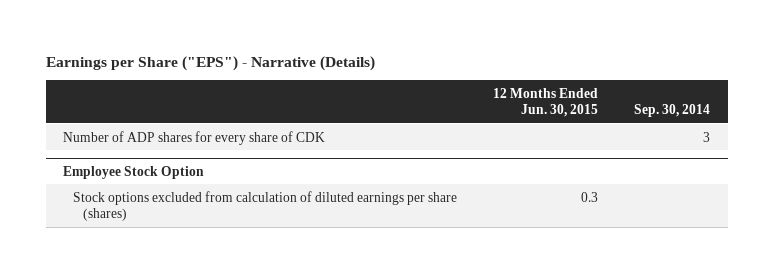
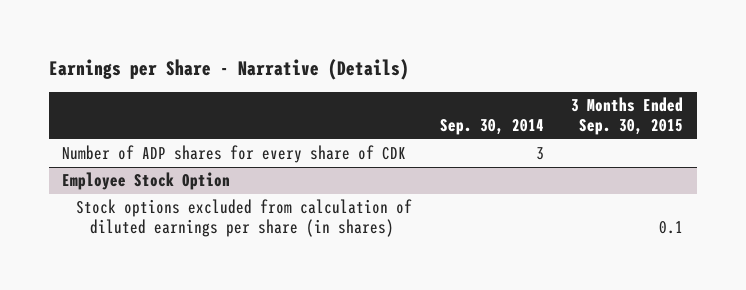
- Earnings per Share ("EPS") - Narrative (Details)
+ Earnings per Share - Narrative (Details)
- | 12 Months Ended Jun. 30, 2015 | Sep. 30, 2014
+ | Sep. 30, 2014 | 3 Months Ended Sep. 30, 2015
@ Employee Stock Option
- Stock options excluded from calculation of diluted earnings per share (shares) | 0.3 |
+ Stock options excluded from calculation of diluted earnings per share (in shares) | | 0.1

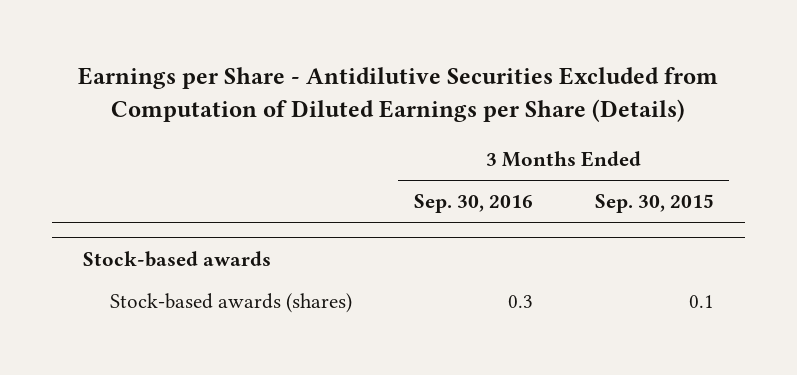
- Earnings per Share - Narrative (Details)
+ Earnings per Share - Antidilutive Securities Excluded from Computation of Diluted Earnings per Share (Details)
- | Sep. 30, 2014 | 3 Months Ended Sep. 30, 2015
+ | 3 Months Ended Sep. 30, 2016 | 3 Months Ended Sep. 30, 2015
- Number of ADP shares for every share of CDK | 3 |
- Employee Stock Option
- Stock options excluded from calculation of diluted earnings per share (in shares) | | 0.1
+ Stock-based awards
+ Stock-based awards (shares) | 0.3 | 0.1

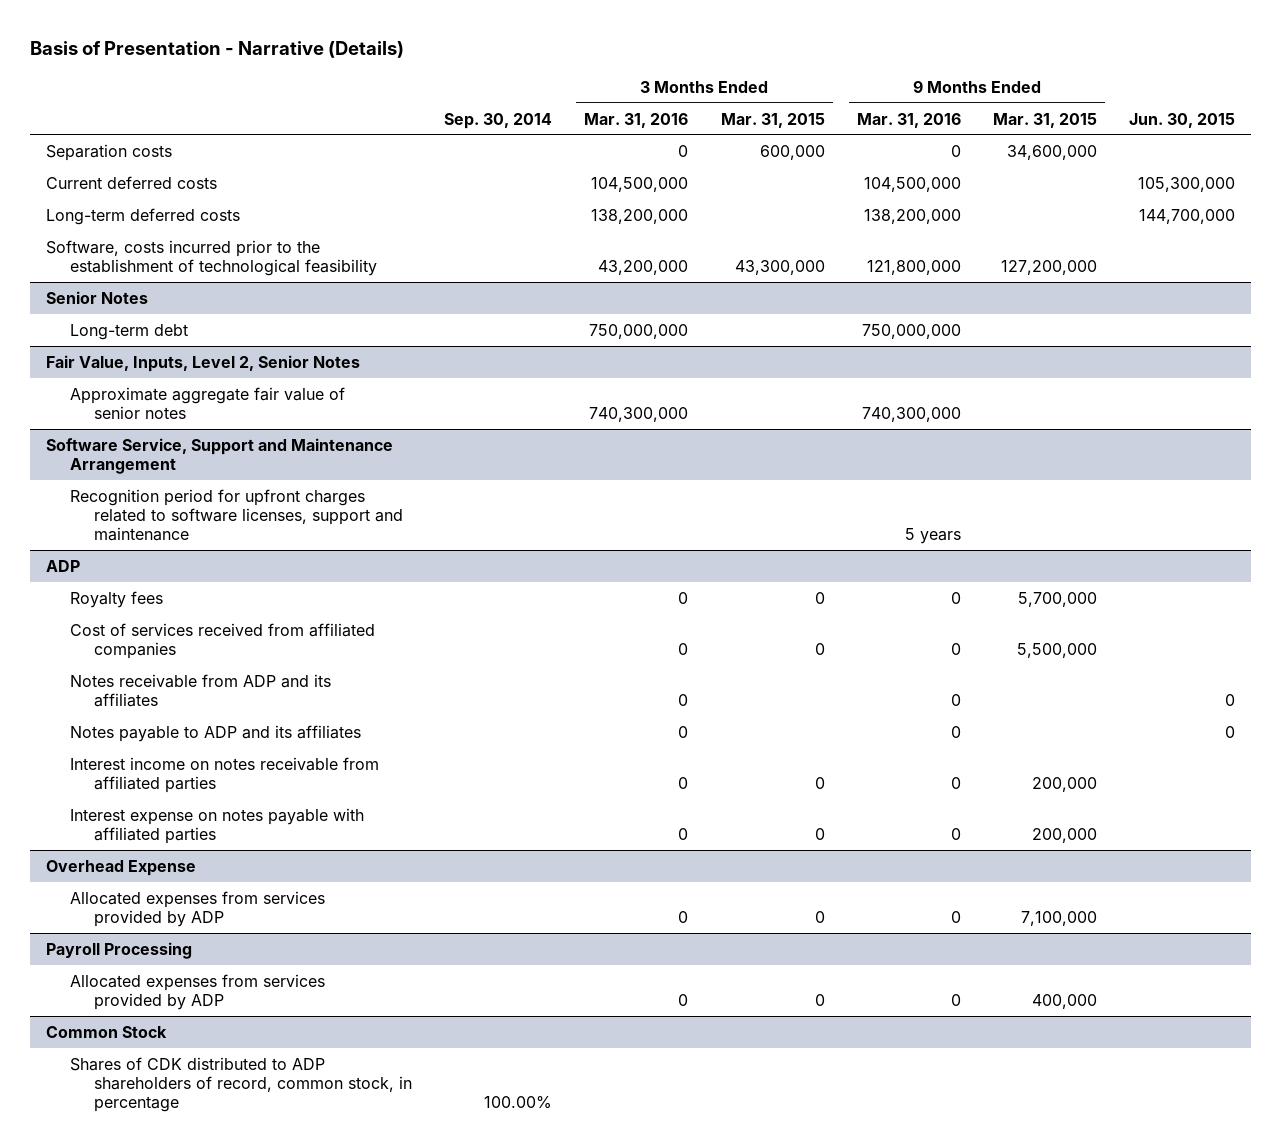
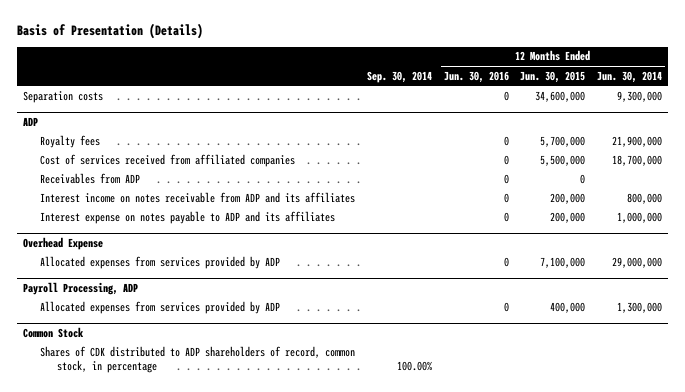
- Basis of Presentation - Narrative (Details)
+ Basis of Presentation (Details)
- | Sep. 30, 2014 | 3 Months Ended Mar. 31, 2016 | 3 Months Ended Mar. 31, 2015 | 9 Months Ended Mar. 31, 2016 | 9 Months Ended Mar. 31, 2015 | Jun. 30, 2015
+ | Sep. 30, 2014 | 12 Months Ended Jun. 30, 2016 | 12 Months Ended Jun. 30, 2015 | 12 Months Ended Jun. 30, 2014
- Current deferred costs | | 104,500,000 | | 104,500,000 | | 105,300,000
- Long-term deferred costs | | 138,200,000 | | 138,200,000 | | 144,700,000
- Software, costs incurred prior to the establishment of technological feasibility | | 43,200,000 | 43,300,000 | 121,800,000 | 127,200,000 |
- Senior Notes
- Long-term debt | | 750,000,000 | | 750,000,000 | |
- Fair Value, Inputs, Level 2, Senior Notes
- Approximate aggregate fair value of senior notes | | 740,300,000 | | 740,300,000 | |
- Software Service, Support and Maintenance Arrangement
- Recognition period for upfront charges related to software licenses, support and maintenance | | | | 5 years | |
@ ADP
- Notes receivable from ADP and its affiliates | | 0 | | 0 | | 0
- Notes payable to ADP and its affiliates | | 0 | | 0 | | 0
- Interest income on notes receivable from affiliated parties | | 0 | 0 | 0 | 200,000 |
- Interest expense on notes payable with affiliated parties | | 0 | 0 | 0 | 200,000 |
+ Receivables from ADP | | 0 | 0 |
+ Interest income on notes receivable from ADP and its affiliates | | 0 | 200,000 | 800,000
+ Interest expense on notes payable to ADP and its affiliates | | 0 | 200,000 | 1,000,000
- Payroll Processing
+ Payroll Processing, ADP

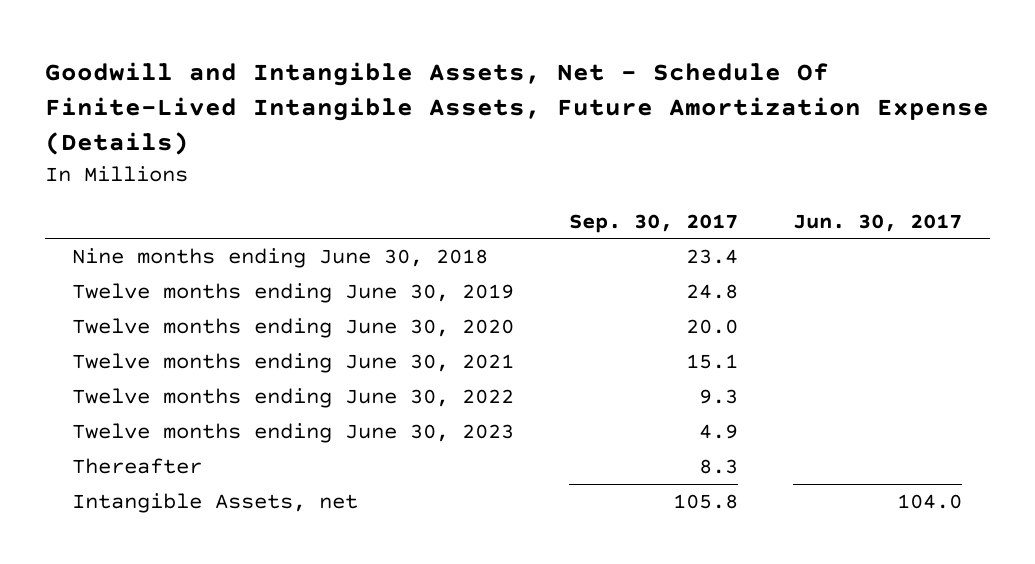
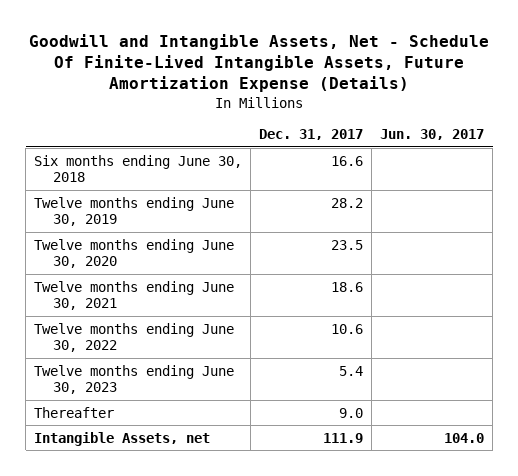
- | Sep. 30, 2017 | Jun. 30, 2017
+ | Dec. 31, 2017 | Jun. 30, 2017
- Nine months ending June 30, 2018 | 23.4 |
+ Six months ending June 30, 2018 | 16.6 |

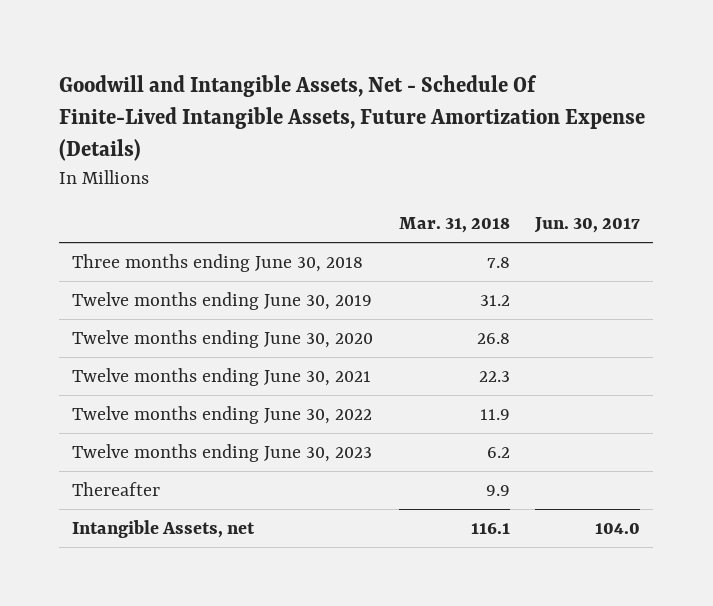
- | Dec. 31, 2017 | Jun. 30, 2017
+ | Mar. 31, 2018 | Jun. 30, 2017
- Six months ending June 30, 2018 | 16.6 |
+ Three months ending June 30, 2018 | 7.8 |

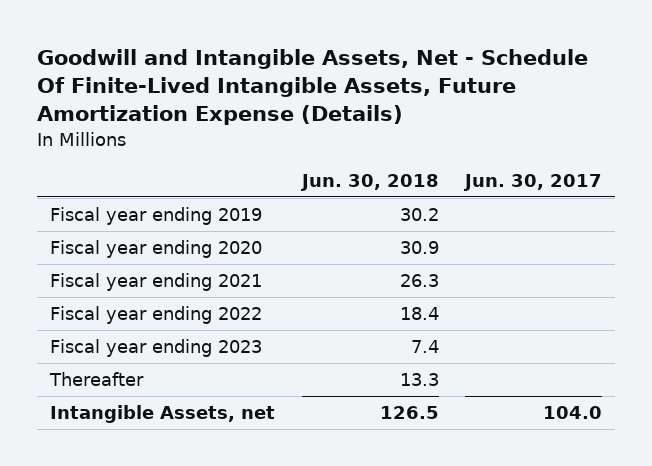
- | Mar. 31, 2018 | Jun. 30, 2017
+ | Jun. 30, 2018 | Jun. 30, 2017
- Three months ending June 30, 2018 | 7.8 |
- Twelve months ending June 30, 2019 | 31.2 |
- Twelve months ending June 30, 2020 | 26.8 |
- Twelve months ending June 30, 2021 | 22.3 |
- Twelve months ending June 30, 2022 | 11.9 |
- Twelve months ending June 30, 2023 | 6.2 |
+ Fiscal year ending 2019 | 30.2 |
+ Fiscal year ending 2020 | 30.9 |
+ Fiscal year ending 2021 | 26.3 |
+ Fiscal year ending 2022 | 18.4 |
+ Fiscal year ending 2023 | 7.4 |

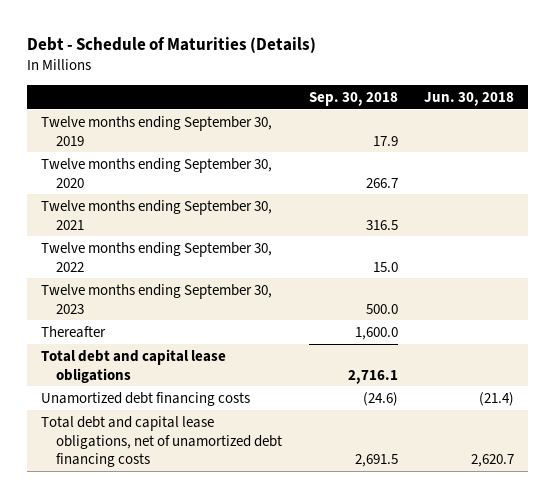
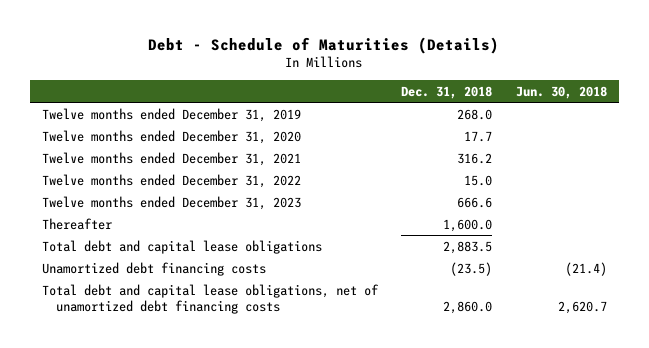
- | Sep. 30, 2018 | Jun. 30, 2018
+ | Dec. 31, 2018 | Jun. 30, 2018
- Twelve months ending September 30, 2019 | 17.9 |
- Twelve months ending September 30, 2020 | 266.7 |
- Twelve months ending September 30, 2021 | 316.5 |
- Twelve months ending September 30, 2022 | 15.0 |
- Twelve months ending September 30, 2023 | 500.0 |
+ Twelve months ended December 31, 2019 | 268.0 |
+ Twelve months ended December 31, 2020 | 17.7 |
+ Twelve months ended December 31, 2021 | 316.2 |
+ Twelve months ended December 31, 2022 | 15.0 |
+ Twelve months ended December 31, 2023 | 666.6 |

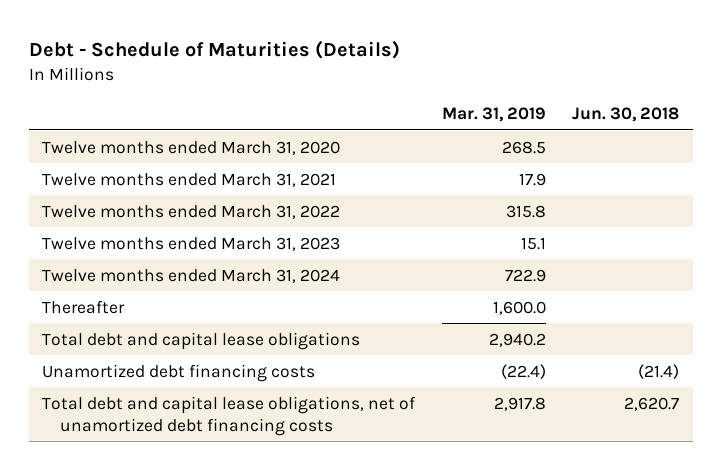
- | Dec. 31, 2018 | Jun. 30, 2018
+ | Mar. 31, 2019 | Jun. 30, 2018
- Twelve months ended December 31, 2019 | 268.0 |
- Twelve months ended December 31, 2020 | 17.7 |
- Twelve months ended December 31, 2021 | 316.2 |
- Twelve months ended December 31, 2022 | 15.0 |
- Twelve months ended December 31, 2023 | 666.6 |
+ Twelve months ended March 31, 2020 | 268.5 |
+ Twelve months ended March 31, 2021 | 17.9 |
+ Twelve months ended March 31, 2022 | 315.8 |
+ Twelve months ended March 31, 2023 | 15.1 |
+ Twelve months ended March 31, 2024 | 722.9 |

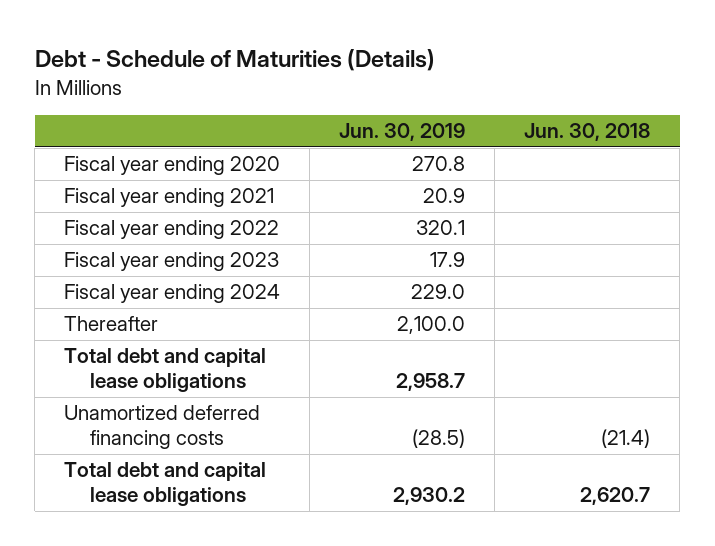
- | Mar. 31, 2019 | Jun. 30, 2018
+ | Jun. 30, 2019 | Jun. 30, 2018
- Twelve months ended March 31, 2020 | 268.5 |
- Twelve months ended March 31, 2021 | 17.9 |
- Twelve months ended March 31, 2022 | 315.8 |
- Twelve months ended March 31, 2023 | 15.1 |
- Twelve months ended March 31, 2024 | 722.9 |
+ Fiscal year ending 2020 | 270.8 |
+ Fiscal year ending 2021 | 20.9 |
+ Fiscal year ending 2022 | 320.1 |
+ Fiscal year ending 2023 | 17.9 |
+ Fiscal year ending 2024 | 229.0 |
- Unamortized debt financing costs | (22.4) | (21.4)
- Total debt and capital lease obligations, net of unamortized debt financing costs | 2,917.8 | 2,620.7
+ Unamortized deferred financing costs | (28.5) | (21.4)
+ Total debt and capital lease obligations | 2,930.2 | 2,620.7

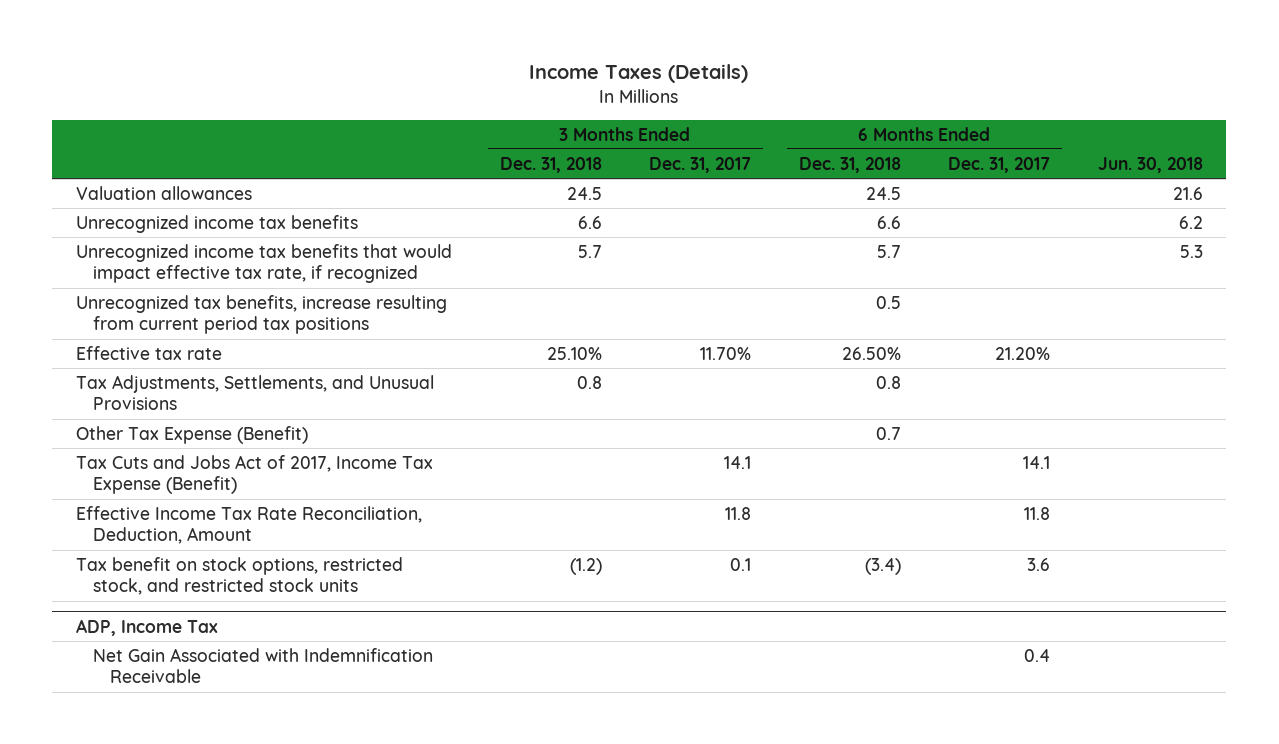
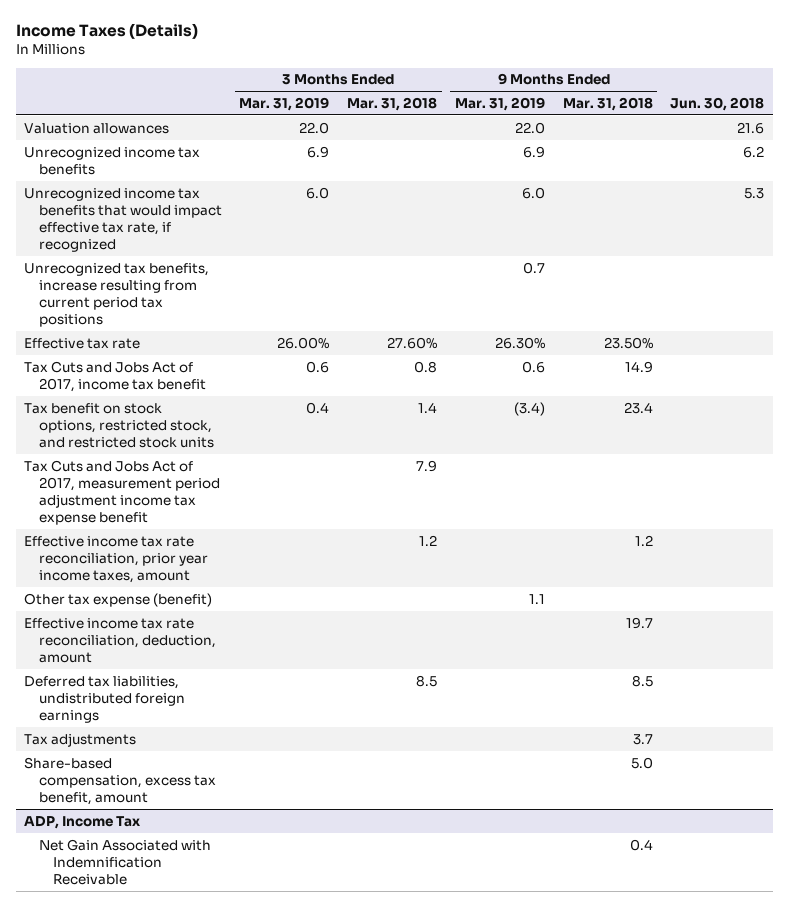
- | 3 Months Ended Dec. 31, 2018 | 3 Months Ended Dec. 31, 2017 | 6 Months Ended Dec. 31, 2018 | 6 Months Ended Dec. 31, 2017 | Jun. 30, 2018
+ | 3 Months Ended Mar. 31, 2019 | 3 Months Ended Mar. 31, 2018 | 9 Months Ended Mar. 31, 2019 | 9 Months Ended Mar. 31, 2018 | Jun. 30, 2018
- Tax Adjustments, Settlements, and Unusual Provisions | 0.8 | | 0.8 | |
- Other Tax Expense (Benefit) | | | 0.7 | |
- Tax Cuts and Jobs Act of 2017, Income Tax Expense (Benefit) | | 14.1 | | 14.1 |
- Effective Income Tax Rate Reconciliation, Deduction, Amount | | 11.8 | | 11.8 |
+ Tax Cuts and Jobs Act of 2017, income tax benefit | 0.6 | 0.8 | 0.6 | 14.9 |
+ Tax Cuts and Jobs Act of 2017, measurement period adjustment income tax expense benefit | | 7.9 | | |
+ Effective income tax rate reconciliation, prior year income taxes, amount | | 1.2 | | 1.2 |
+ Other tax expense (benefit) | | | 1.1 | |
+ Effective income tax rate reconciliation, deduction, amount | | | | 19.7 |
+ Deferred tax liabilities, undistributed foreign earnings | | 8.5 | | 8.5 |
+ Tax adjustments | | | | 3.7 |
+ Share-based compensation, excess tax benefit, amount | | | | 5.0 |

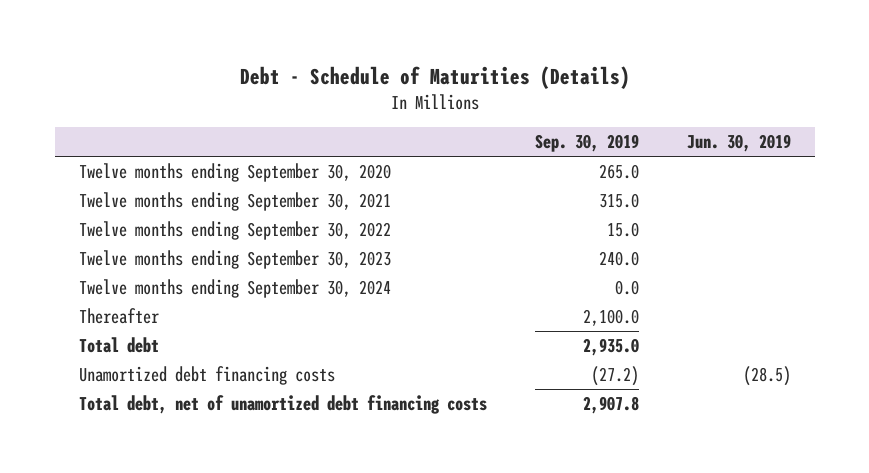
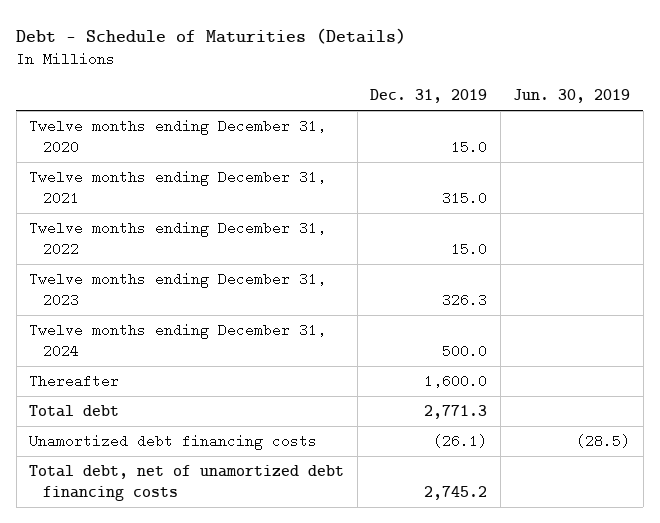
- | Sep. 30, 2019 | Jun. 30, 2019
+ | Dec. 31, 2019 | Jun. 30, 2019
- Twelve months ending September 30, 2020 | 265.0 |
- Twelve months ending September 30, 2021 | 315.0 |
- Twelve months ending September 30, 2022 | 15.0 |
- Twelve months ending September 30, 2023 | 240.0 |
- Twelve months ending September 30, 2024 | 0.0 |
+ Twelve months ending December 31, 2020 | 15.0 |
+ Twelve months ending December 31, 2021 | 315.0 |
+ Twelve months ending December 31, 2022 | 15.0 |
+ Twelve months ending December 31, 2023 | 326.3 |
+ Twelve months ending December 31, 2024 | 500.0 |

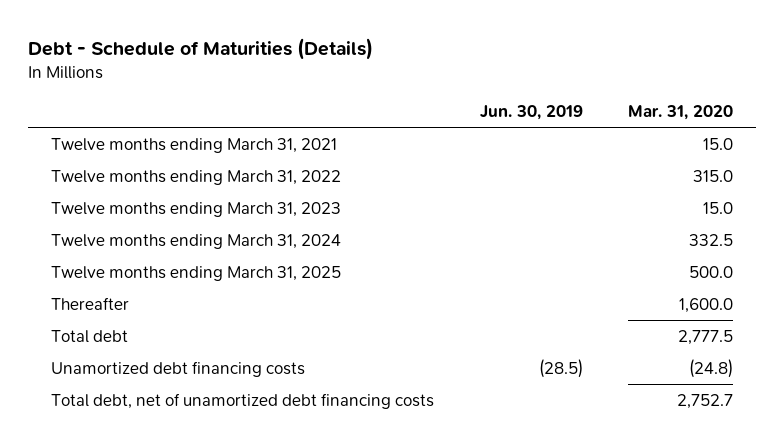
- | Dec. 31, 2019 | Jun. 30, 2019
+ | Jun. 30, 2019 | Mar. 31, 2020
- Twelve months ending December 31, 2020 | 15.0 |
- Twelve months ending December 31, 2021 | 315.0 |
- Twelve months ending December 31, 2022 | 15.0 |
- Twelve months ending December 31, 2023 | 326.3 |
- Twelve months ending December 31, 2024 | 500.0 |
+ Twelve months ending March 31, 2021 | | 15.0
+ Twelve months ending March 31, 2022 | | 315.0
+ Twelve months ending March 31, 2023 | | 15.0
+ Twelve months ending March 31, 2024 | | 332.5
+ Twelve months ending March 31, 2025 | | 500.0

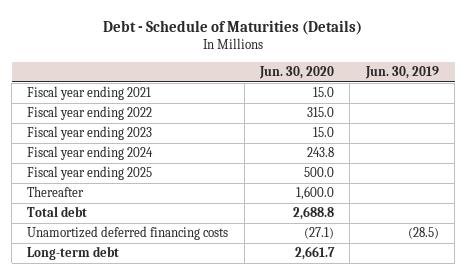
- | Jun. 30, 2019 | Mar. 31, 2020
+ | Jun. 30, 2020 | Jun. 30, 2019
- Twelve months ending March 31, 2021 | | 15.0
- Twelve months ending March 31, 2022 | | 315.0
- Twelve months ending March 31, 2023 | | 15.0
- Twelve months ending March 31, 2024 | | 332.5
- Twelve months ending March 31, 2025 | | 500.0
+ Fiscal year ending 2021 | 15.0 |
+ Fiscal year ending 2022 | 315.0 |
+ Fiscal year ending 2023 | 15.0 |
+ Fiscal year ending 2024 | 243.8 |
+ Fiscal year ending 2025 | 500.0 |
- Unamortized debt financing costs | (28.5) | (24.8)
- Total debt, net of unamortized debt financing costs | | 2,752.7
+ Unamortized deferred financing costs | (27.1) | (28.5)
+ Long-term debt | 2,661.7 |

